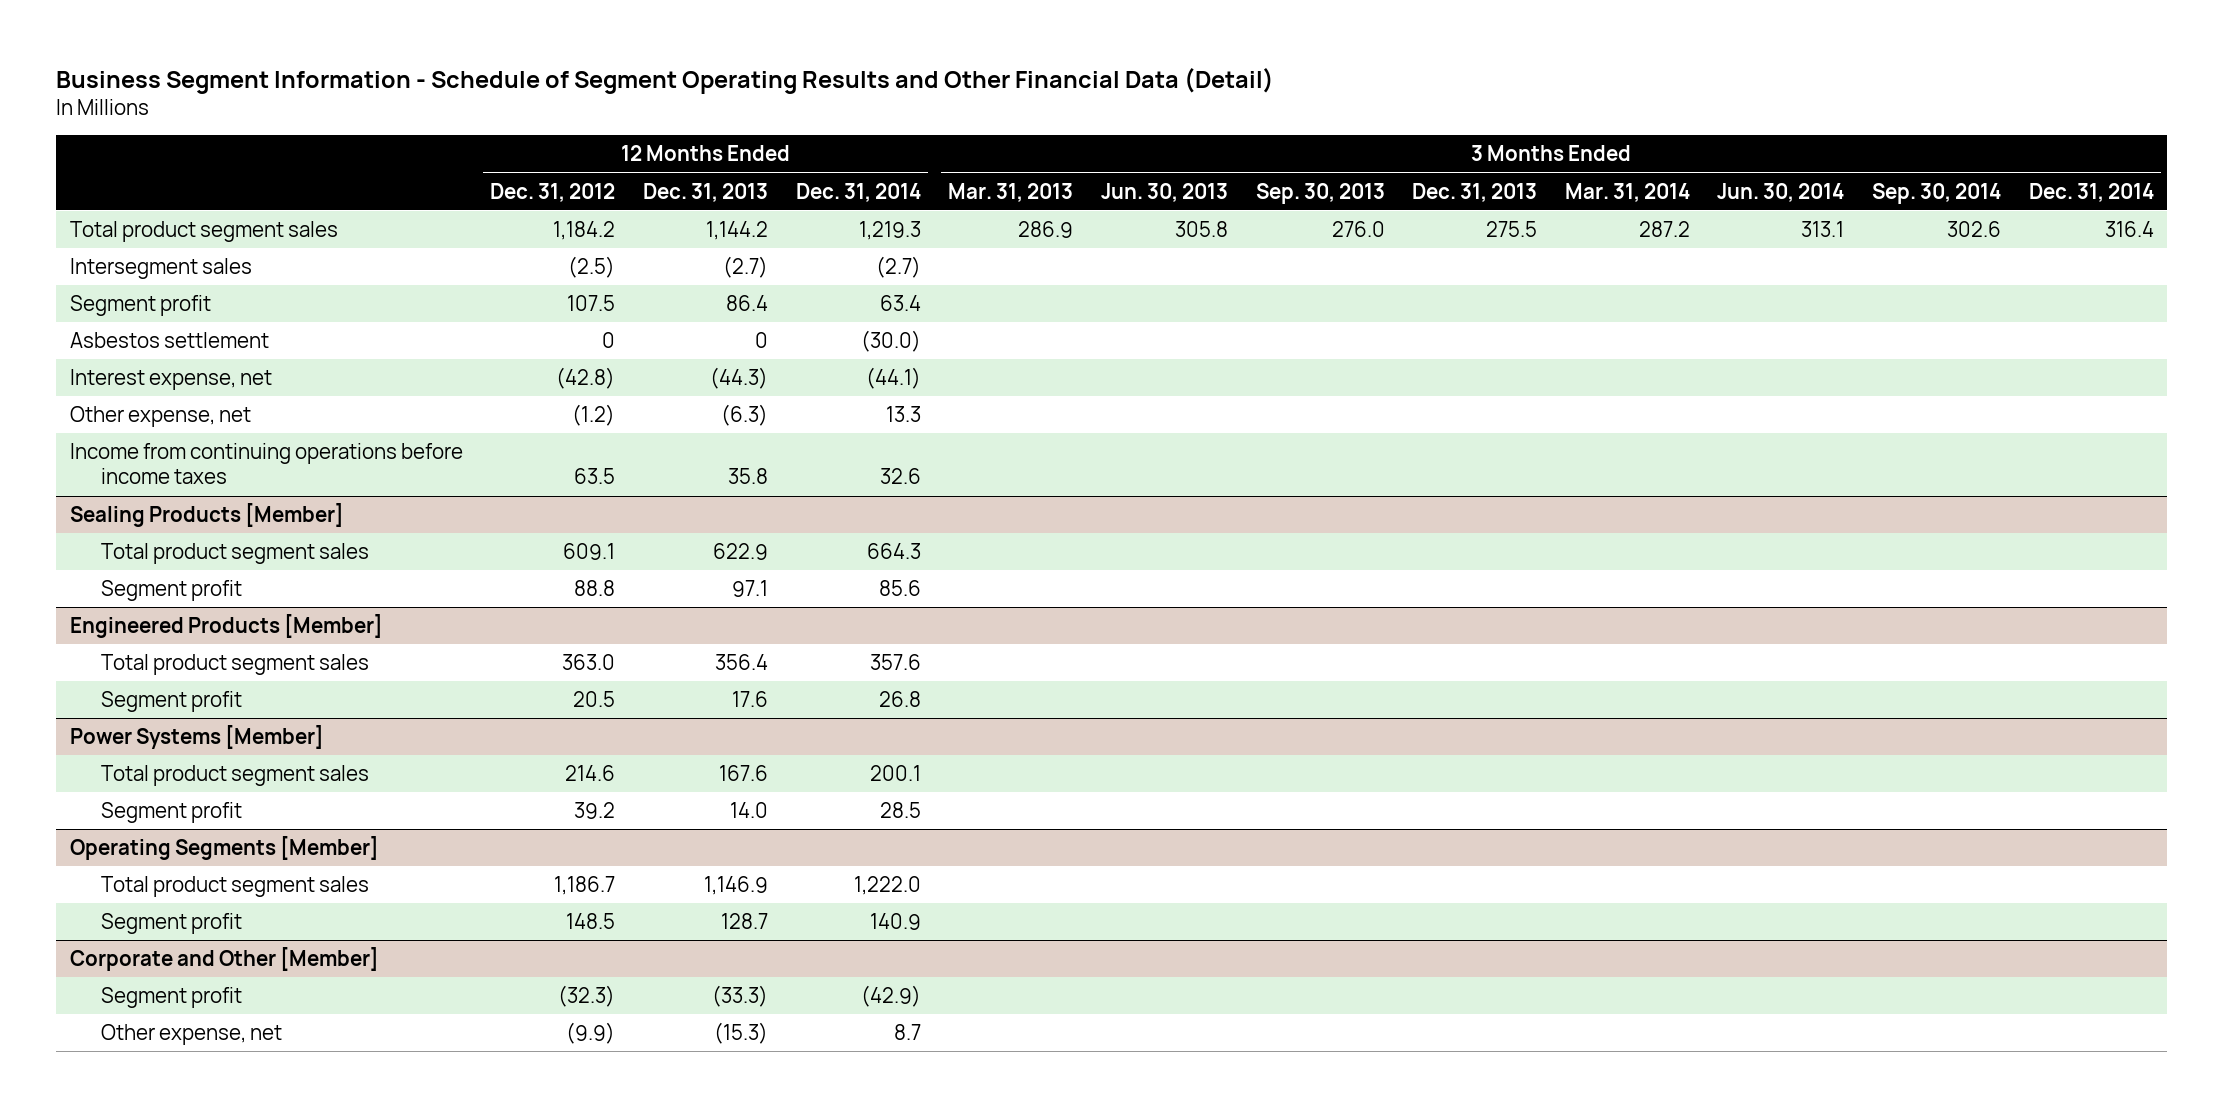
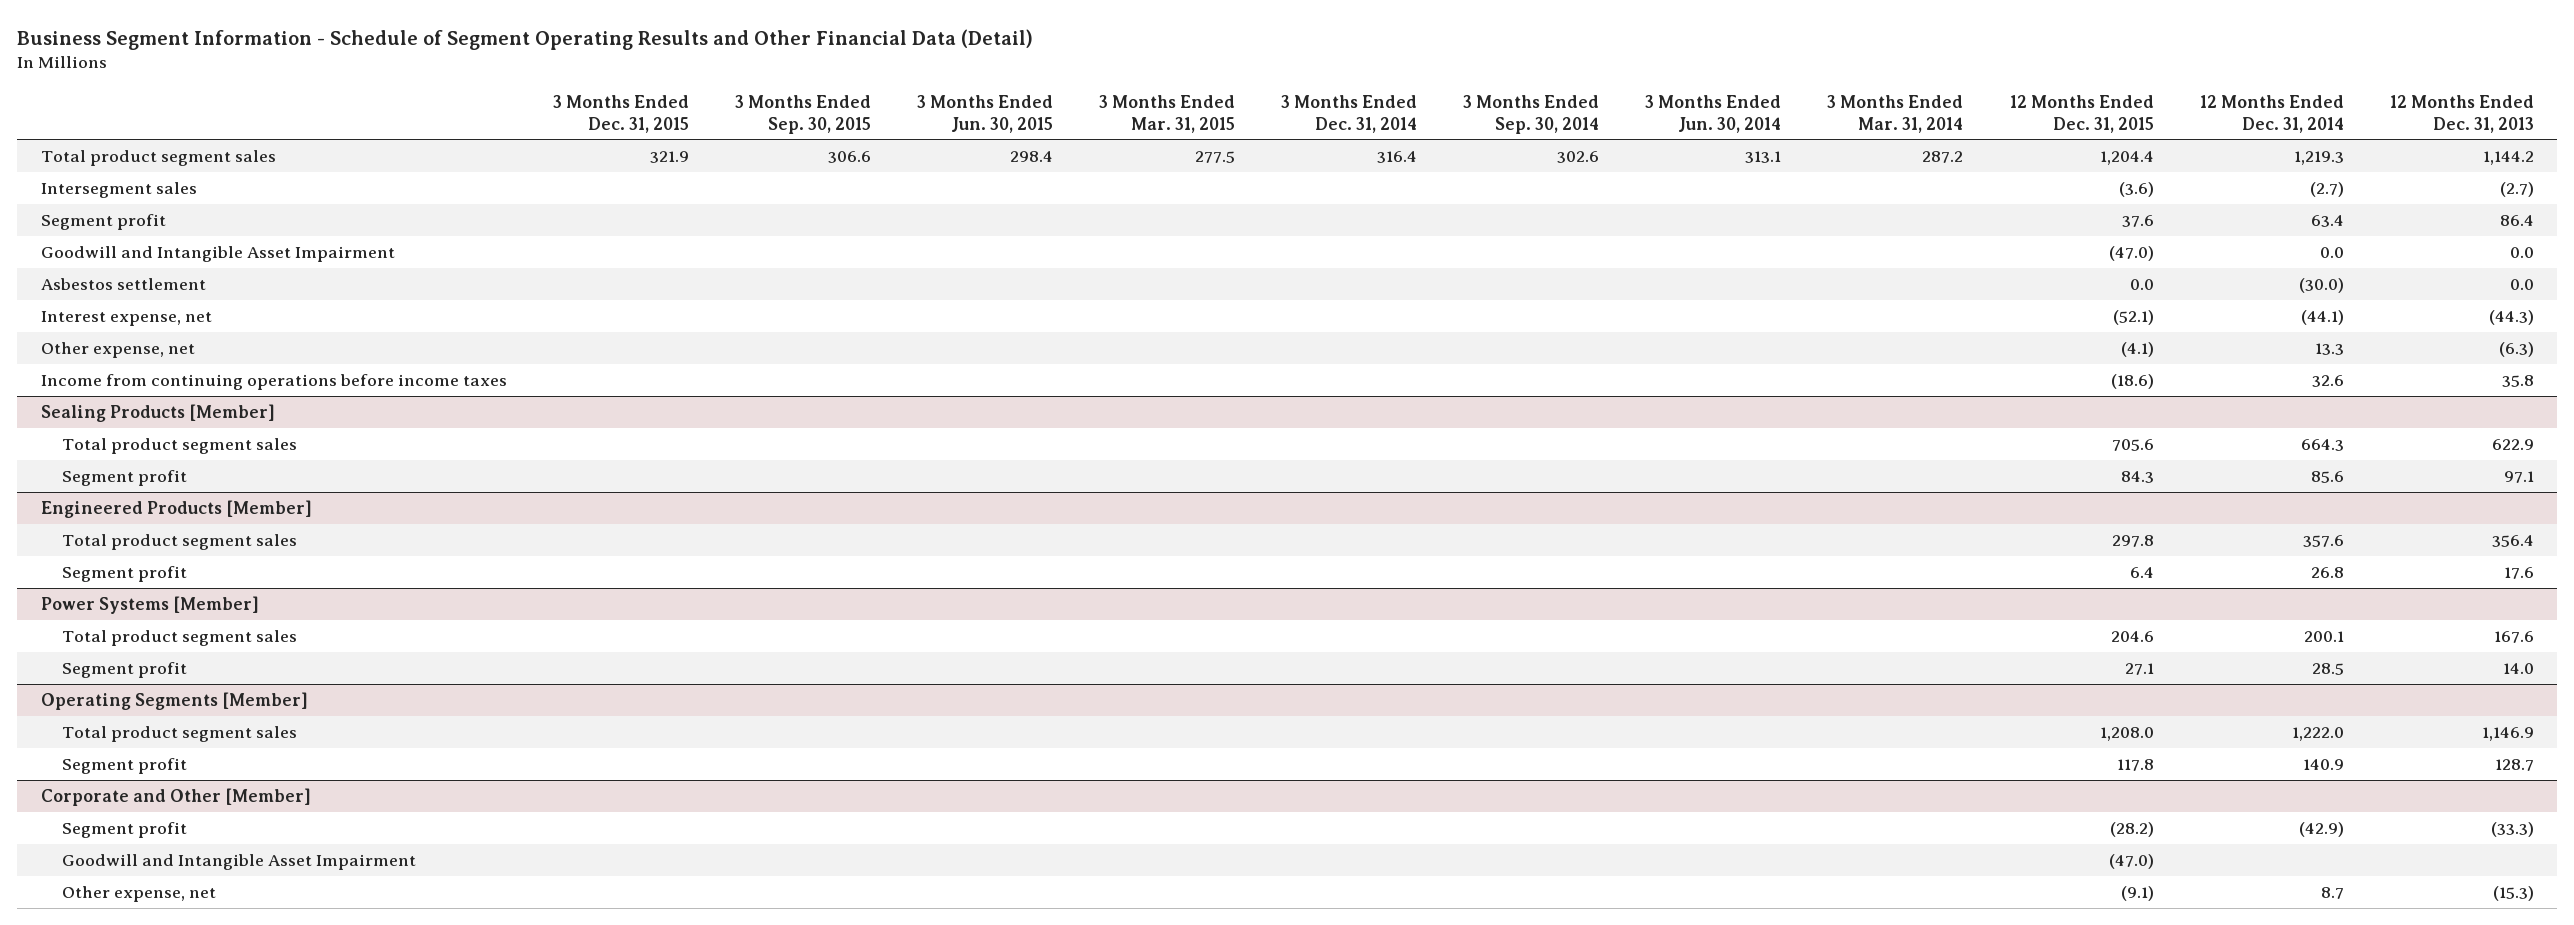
- | 12 Months Ended Dec. 31, 2012 | 12 Months Ended Dec. 31, 2013 | 12 Months Ended Dec. 31, 2014 | 3 Months Ended Mar. 31, 2013 | 3 Months Ended Jun. 30, 2013 | 3 Months Ended Sep. 30, 2013 | 3 Months Ended Dec. 31, 2013 | 3 Months Ended Mar. 31, 2014 | 3 Months Ended Jun. 30, 2014 | 3 Months Ended Sep. 30, 2014 | 3 Months Ended Dec. 31, 2014
+ | 3 Months Ended Dec. 31, 2015 | 3 Months Ended Sep. 30, 2015 | 3 Months Ended Jun. 30, 2015 | 3 Months Ended Mar. 31, 2015 | 3 Months Ended Dec. 31, 2014 | 3 Months Ended Sep. 30, 2014 | 3 Months Ended Jun. 30, 2014 | 3 Months Ended Mar. 31, 2014 | 12 Months Ended Dec. 31, 2015 | 12 Months Ended Dec. 31, 2014 | 12 Months Ended Dec. 31, 2013
- Asbestos settlement | 0 | 0 | (30.0) | | | | | | | |
+ Goodwill and Intangible Asset Impairment | | | | | | | | | (47.0) | 0.0 | 0.0
+ Asbestos settlement | | | | | | | | | 0.0 | (30.0) | 0.0
@ Corporate and Other [Member]
+ Goodwill and Intangible Asset Impairment | | | | | | | | | (47.0) | |

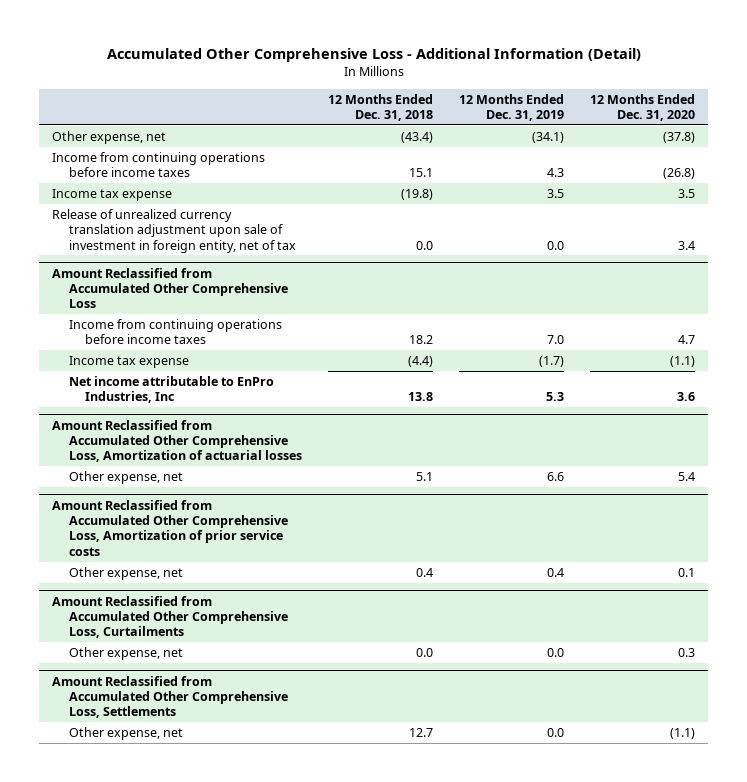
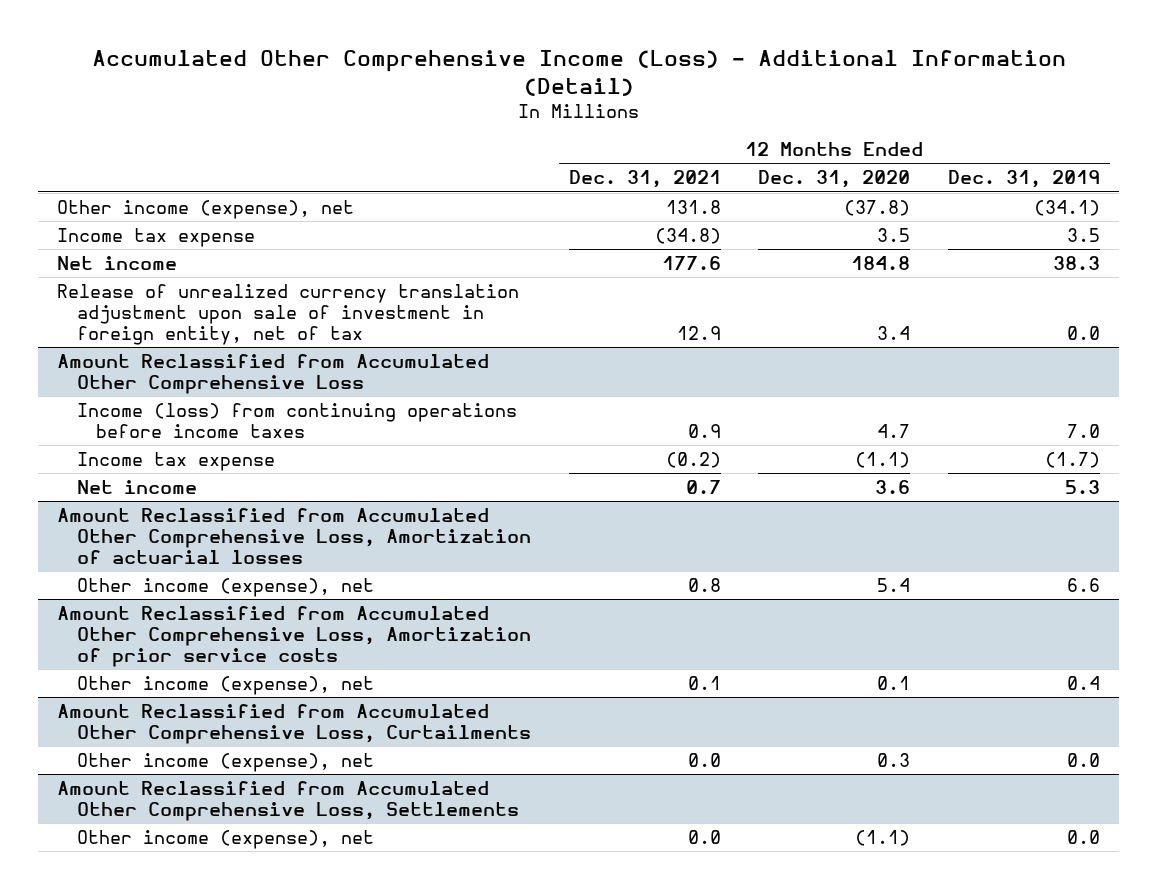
- Accumulated Other Comprehensive Loss - Additional Information (Detail)
+ Accumulated Other Comprehensive Income (Loss) - Additional Information (Detail)
- | 12 Months Ended Dec. 31, 2018 | 12 Months Ended Dec. 31, 2019 | 12 Months Ended Dec. 31, 2020
+ | 12 Months Ended Dec. 31, 2021 | 12 Months Ended Dec. 31, 2020 | 12 Months Ended Dec. 31, 2019
- Other expense, net | (43.4) | (34.1) | (37.8)
- Income from continuing operations before income taxes | 15.1 | 4.3 | (26.8)
+ Other income (expense), net | 131.8 | (37.8) | (34.1)
+ Net income | 177.6 | 184.8 | 38.3
@ Amount Reclassified from Accumulated Other Comprehensive Loss
- Income from continuing operations before income taxes | 18.2 | 7.0 | 4.7
+ Income (loss) from continuing operations before income taxes | 0.9 | 4.7 | 7.0
- Net income attributable to EnPro Industries, Inc | 13.8 | 5.3 | 3.6
+ Net income | 0.7 | 3.6 | 5.3
@ Amount Reclassified from Accumulated Other Comprehensive Loss, Amortization of actuarial losses
- Other expense, net | 5.1 | 6.6 | 5.4
+ Other income (expense), net | 0.8 | 5.4 | 6.6
@ Amount Reclassified from Accumulated Other Comprehensive Loss, Amortization of prior service costs
- Other expense, net | 0.4 | 0.4 | 0.1
+ Other income (expense), net | 0.1 | 0.1 | 0.4
@ Amount Reclassified from Accumulated Other Comprehensive Loss, Curtailments
- Other expense, net | 0.0 | 0.0 | 0.3
+ Other income (expense), net | 0.0 | 0.3 | 0.0
@ Amount Reclassified from Accumulated Other Comprehensive Loss, Settlements
- Other expense, net | 12.7 | 0.0 | (1.1)
+ Other income (expense), net | 0.0 | (1.1) | 0.0

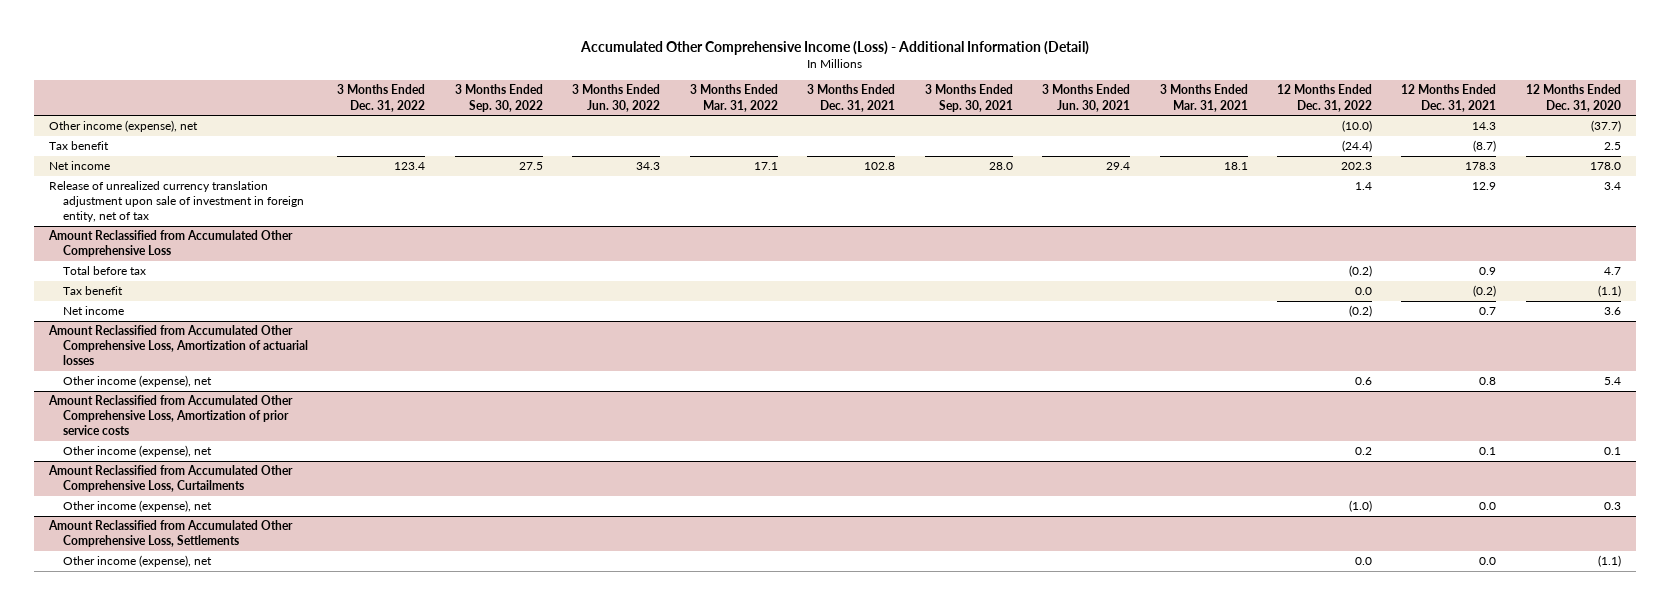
- | 12 Months Ended Dec. 31, 2021 | 12 Months Ended Dec. 31, 2020 | 12 Months Ended Dec. 31, 2019
+ | 3 Months Ended Dec. 31, 2022 | 3 Months Ended Sep. 30, 2022 | 3 Months Ended Jun. 30, 2022 | 3 Months Ended Mar. 31, 2022 | 3 Months Ended Dec. 31, 2021 | 3 Months Ended Sep. 30, 2021 | 3 Months Ended Jun. 30, 2021 | 3 Months Ended Mar. 31, 2021 | 12 Months Ended Dec. 31, 2022 | 12 Months Ended Dec. 31, 2021 | 12 Months Ended Dec. 31, 2020
- Other income (expense), net | 131.8 | (37.8) | (34.1)
- Income tax expense | (34.8) | 3.5 | 3.5
- Net income | 177.6 | 184.8 | 38.3
+ Other income (expense), net | | | | | | | | | (10.0) | 14.3 | (37.7)
+ Tax benefit | | | | | | | | | (24.4) | (8.7) | 2.5
+ Net income | 123.4 | 27.5 | 34.3 | 17.1 | 102.8 | 28.0 | 29.4 | 18.1 | 202.3 | 178.3 | 178.0
@ Amount Reclassified from Accumulated Other Comprehensive Loss
- Income (loss) from continuing operations before income taxes | 0.9 | 4.7 | 7.0
- Income tax expense | (0.2) | (1.1) | (1.7)
+ Total before tax | | | | | | | | | (0.2) | 0.9 | 4.7
+ Tax benefit | | | | | | | | | 0.0 | (0.2) | (1.1)

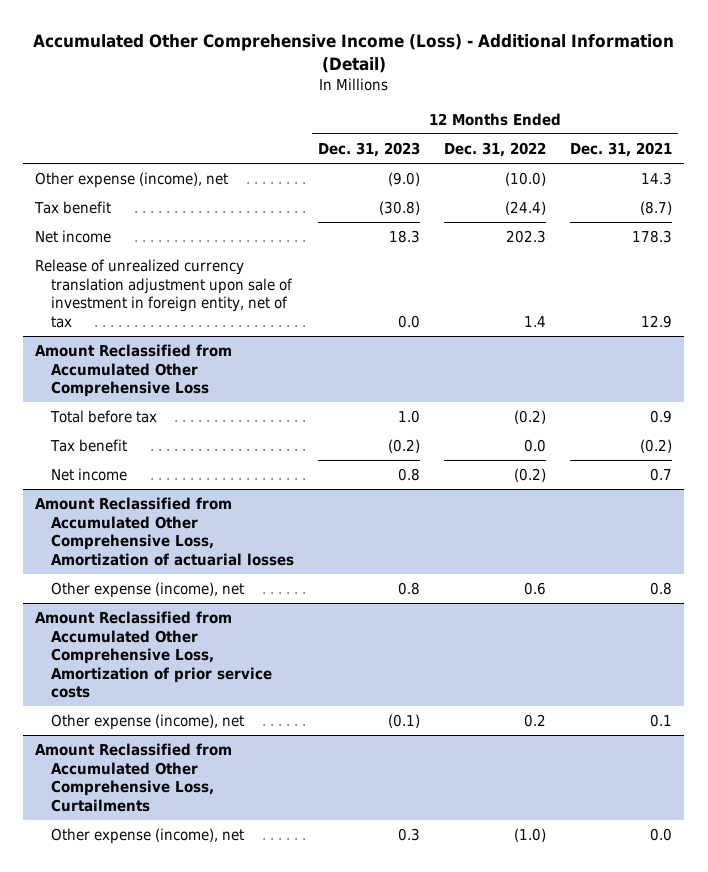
- | 3 Months Ended Dec. 31, 2022 | 3 Months Ended Sep. 30, 2022 | 3 Months Ended Jun. 30, 2022 | 3 Months Ended Mar. 31, 2022 | 3 Months Ended Dec. 31, 2021 | 3 Months Ended Sep. 30, 2021 | 3 Months Ended Jun. 30, 2021 | 3 Months Ended Mar. 31, 2021 | 12 Months Ended Dec. 31, 2022 | 12 Months Ended Dec. 31, 2021 | 12 Months Ended Dec. 31, 2020
+ | 12 Months Ended Dec. 31, 2023 | 12 Months Ended Dec. 31, 2022 | 12 Months Ended Dec. 31, 2021
- Other income (expense), net | | | | | | | | | (10.0) | 14.3 | (37.7)
+ Other expense (income), net | (9.0) | (10.0) | 14.3
@ Amount Reclassified from Accumulated Other Comprehensive Loss, Amortization of actuarial losses
- Other income (expense), net | | | | | | | | | 0.6 | 0.8 | 5.4
+ Other expense (income), net | 0.8 | 0.6 | 0.8
@ Amount Reclassified from Accumulated Other Comprehensive Loss, Amortization of prior service costs
- Other income (expense), net | | | | | | | | | 0.2 | 0.1 | 0.1
+ Other expense (income), net | (0.1) | 0.2 | 0.1
@ Amount Reclassified from Accumulated Other Comprehensive Loss, Curtailments
- Other income (expense), net | | | | | | | | | (1.0) | 0.0 | 0.3
- Amount Reclassified from Accumulated Other Comprehensive Loss, Settlements
- Other income (expense), net | | | | | | | | | 0.0 | 0.0 | (1.1)
@ Amount Reclassified from Accumulated Other Comprehensive Loss, Curtailments
+ Other expense (income), net | 0.3 | (1.0) | 0.0

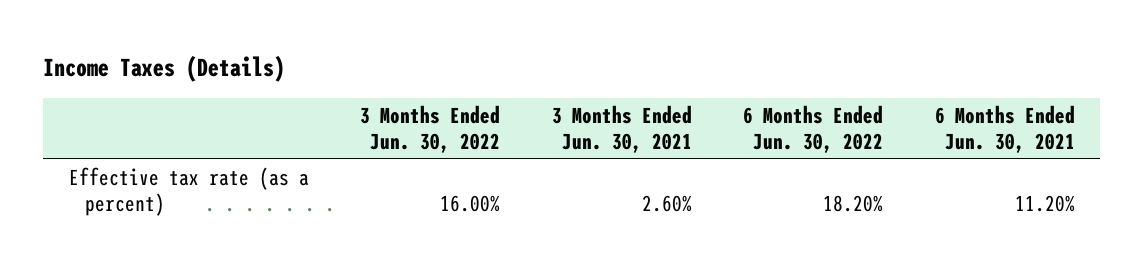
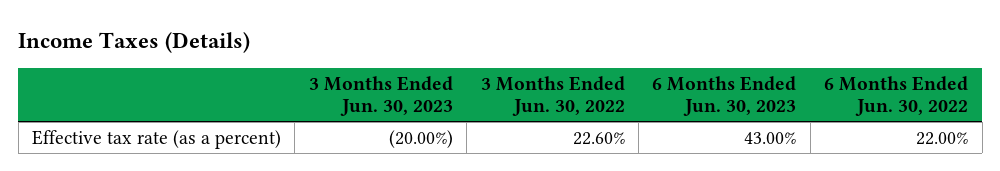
- | 3 Months Ended Jun. 30, 2022 | 3 Months Ended Jun. 30, 2021 | 6 Months Ended Jun. 30, 2022 | 6 Months Ended Jun. 30, 2021
+ | 3 Months Ended Jun. 30, 2023 | 3 Months Ended Jun. 30, 2022 | 6 Months Ended Jun. 30, 2023 | 6 Months Ended Jun. 30, 2022
- Effective tax rate (as a percent) | 16.00% | 2.60% | 18.20% | 11.20%
+ Effective tax rate (as a percent) | (20.00%) | 22.60% | 43.00% | 22.00%

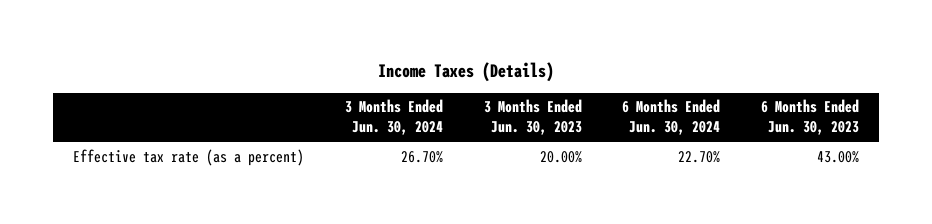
- | 3 Months Ended Jun. 30, 2023 | 3 Months Ended Jun. 30, 2022 | 6 Months Ended Jun. 30, 2023 | 6 Months Ended Jun. 30, 2022
+ | 3 Months Ended Jun. 30, 2024 | 3 Months Ended Jun. 30, 2023 | 6 Months Ended Jun. 30, 2024 | 6 Months Ended Jun. 30, 2023
- Effective tax rate (as a percent) | (20.00%) | 22.60% | 43.00% | 22.00%
+ Effective tax rate (as a percent) | 26.70% | 20.00% | 22.70% | 43.00%

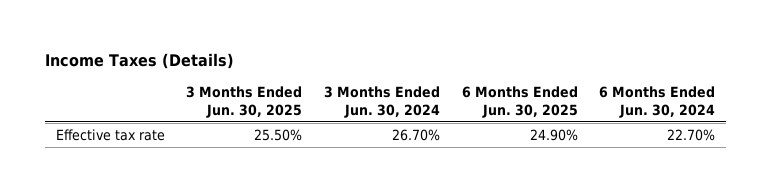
- | 3 Months Ended Jun. 30, 2024 | 3 Months Ended Jun. 30, 2023 | 6 Months Ended Jun. 30, 2024 | 6 Months Ended Jun. 30, 2023
+ | 3 Months Ended Jun. 30, 2025 | 3 Months Ended Jun. 30, 2024 | 6 Months Ended Jun. 30, 2025 | 6 Months Ended Jun. 30, 2024
- Effective tax rate (as a percent) | 26.70% | 20.00% | 22.70% | 43.00%
+ Effective tax rate | 25.50% | 26.70% | 24.90% | 22.70%

